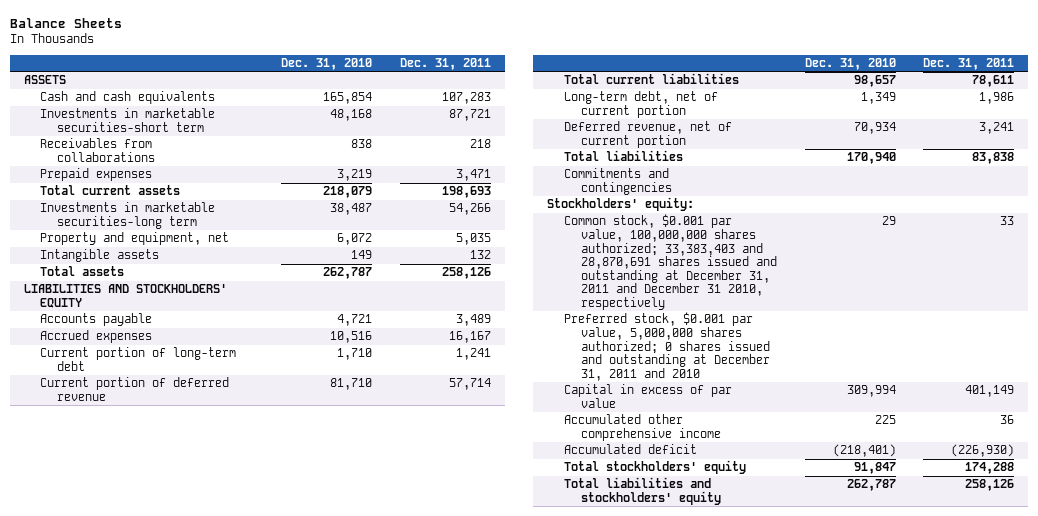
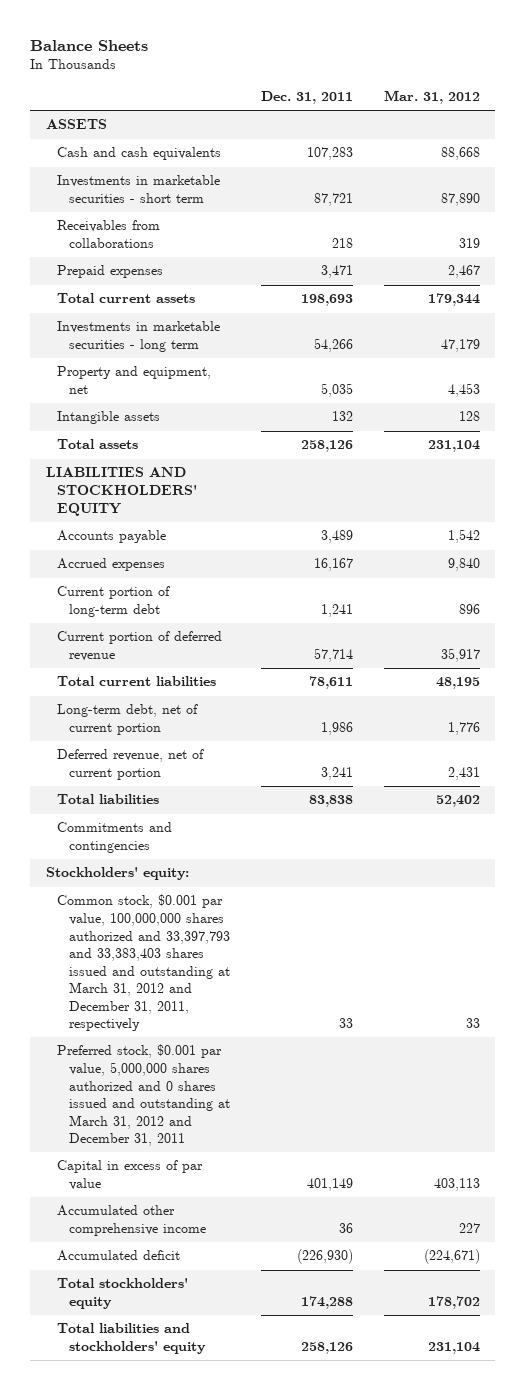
- | Dec. 31, 2010 | Dec. 31, 2011
+ | Dec. 31, 2011 | Mar. 31, 2012
- Investments in marketable securities-short term | 48,168 | 87,721
+ Investments in marketable securities - short term | 87,721 | 87,890
- Investments in marketable securities-long term | 38,487 | 54,266
+ Investments in marketable securities - long term | 54,266 | 47,179
- Common stock, $0.001 par value, 100,000,000 shares authorized; 33,383,403 and 28,870,691 shares issued and outstanding at December 31, 2011 and December 31 2010, respectively | 29 | 33
- Preferred stock, $0.001 par value, 5,000,000 shares authorized; 0 shares issued and outstanding at December 31, 2011 and 2010
+ Common stock, $0.001 par value, 100,000,000 shares authorized and 33,397,793 and 33,383,403 shares issued and outstanding at March 31, 2012 and December 31, 2011, respectively | 33 | 33
+ Preferred stock, $0.001 par value, 5,000,000 shares authorized and 0 shares issued and outstanding at March 31, 2012 and December 31, 2011

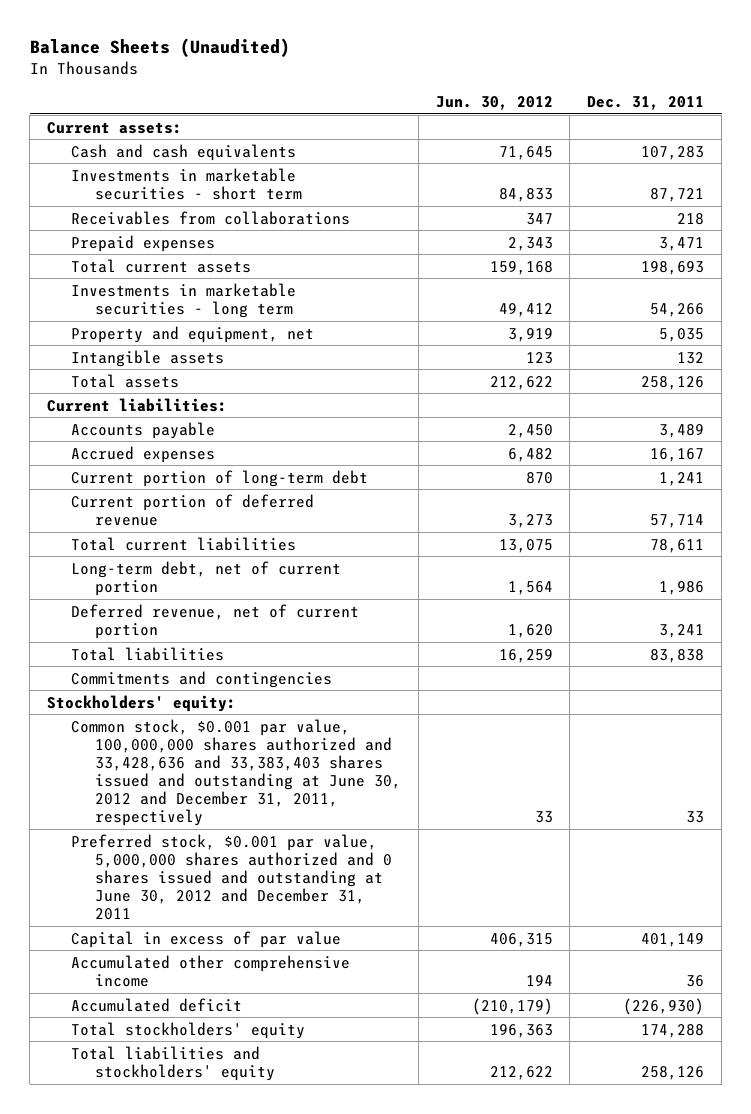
- Balance Sheets
+ Balance Sheets (Unaudited)
- | Dec. 31, 2011 | Mar. 31, 2012
+ | Jun. 30, 2012 | Dec. 31, 2011
- ASSETS
+ Current assets:
- LIABILITIES AND STOCKHOLDERS' EQUITY
+ Current liabilities:
- Common stock, $0.001 par value, 100,000,000 shares authorized and 33,397,793 and 33,383,403 shares issued and outstanding at March 31, 2012 and December 31, 2011, respectively | 33 | 33
- Preferred stock, $0.001 par value, 5,000,000 shares authorized and 0 shares issued and outstanding at March 31, 2012 and December 31, 2011
+ Common stock, $0.001 par value, 100,000,000 shares authorized and 33,428,636 and 33,383,403 shares issued and outstanding at June 30, 2012 and December 31, 2011, respectively | 33 | 33
+ Preferred stock, $0.001 par value, 5,000,000 shares authorized and 0 shares issued and outstanding at June 30, 2012 and December 31, 2011

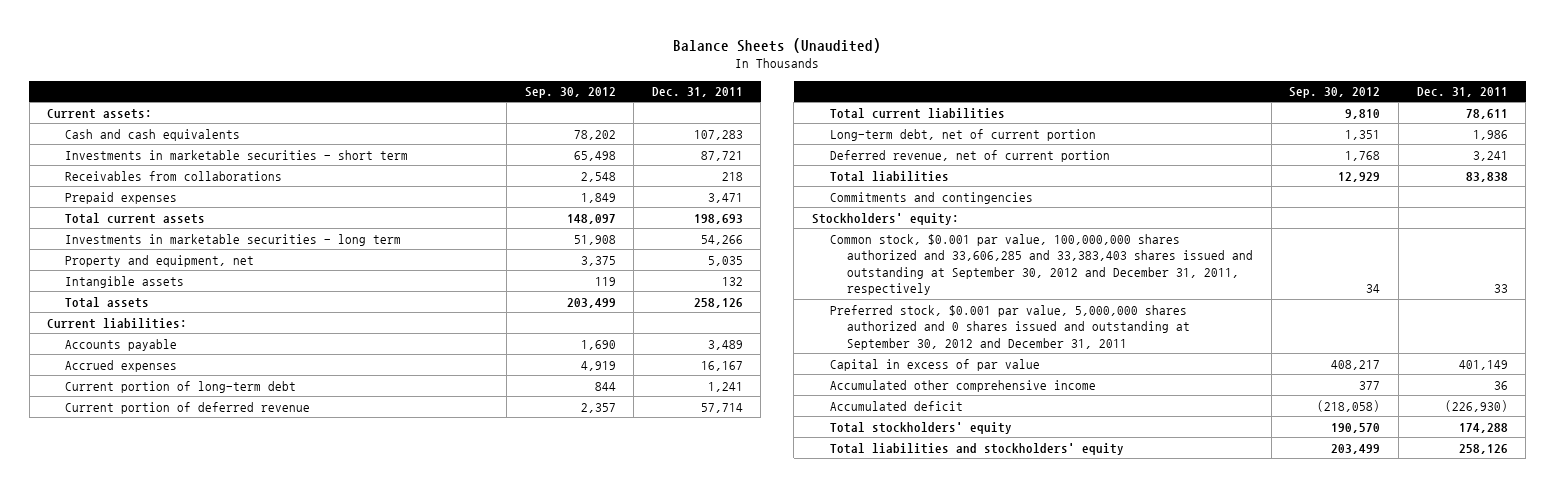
- | Jun. 30, 2012 | Dec. 31, 2011
+ | Sep. 30, 2012 | Dec. 31, 2011
- Common stock, $0.001 par value, 100,000,000 shares authorized and 33,428,636 and 33,383,403 shares issued and outstanding at June 30, 2012 and December 31, 2011, respectively | 33 | 33
- Preferred stock, $0.001 par value, 5,000,000 shares authorized and 0 shares issued and outstanding at June 30, 2012 and December 31, 2011
+ Common stock, $0.001 par value, 100,000,000 shares authorized and 33,606,285 and 33,383,403 shares issued and outstanding at September 30, 2012 and December 31, 2011, respectively | 34 | 33
+ Preferred stock, $0.001 par value, 5,000,000 shares authorized and 0 shares issued and outstanding at September 30, 2012 and December 31, 2011

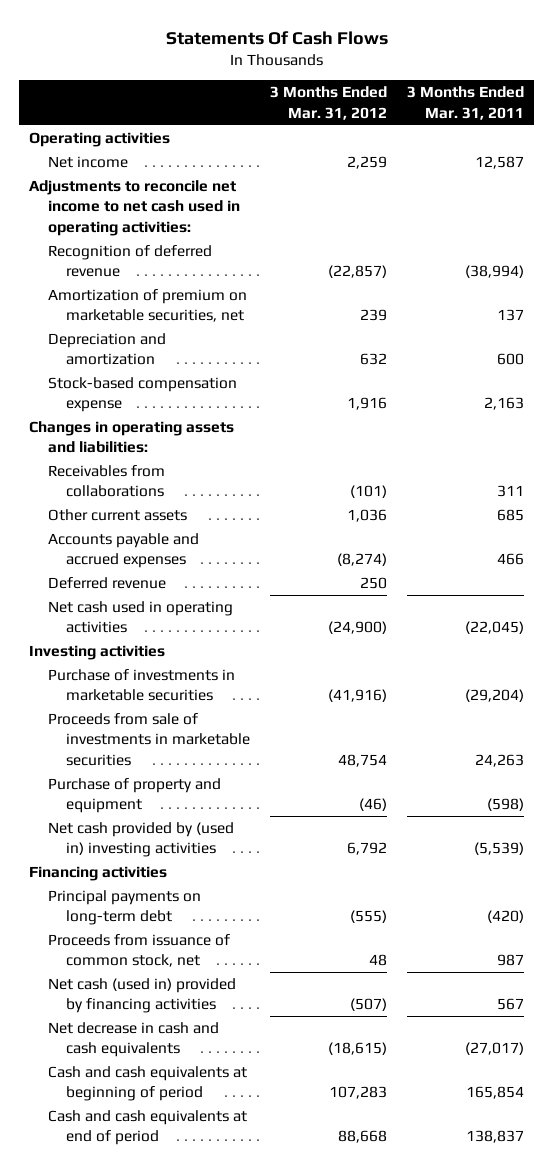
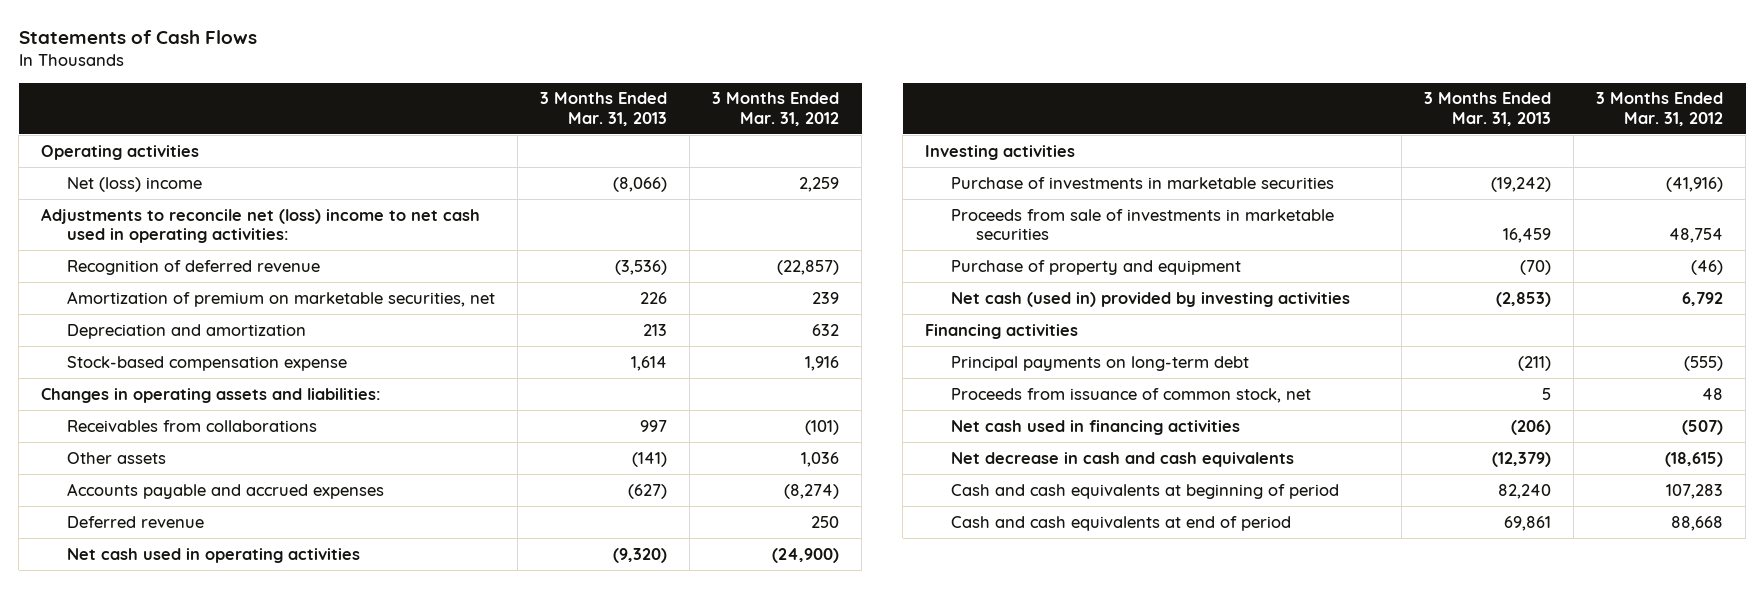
- Statements Of Cash Flows
+ Statements of Cash Flows
- | 3 Months Ended Mar. 31, 2012 | 3 Months Ended Mar. 31, 2011
+ | 3 Months Ended Mar. 31, 2013 | 3 Months Ended Mar. 31, 2012
- Net income | 2,259 | 12,587
- Adjustments to reconcile net income to net cash used in operating activities:
+ Net (loss) income | (8,066) | 2,259
+ Adjustments to reconcile net (loss) income to net cash used in operating activities:
- Other current assets | 1,036 | 685
+ Other assets | (141) | 1,036
- Net cash provided by (used in) investing activities | 6,792 | (5,539)
+ Net cash (used in) provided by investing activities | (2,853) | 6,792
- Net cash (used in) provided by financing activities | (507) | 567
+ Net cash used in financing activities | (206) | (507)

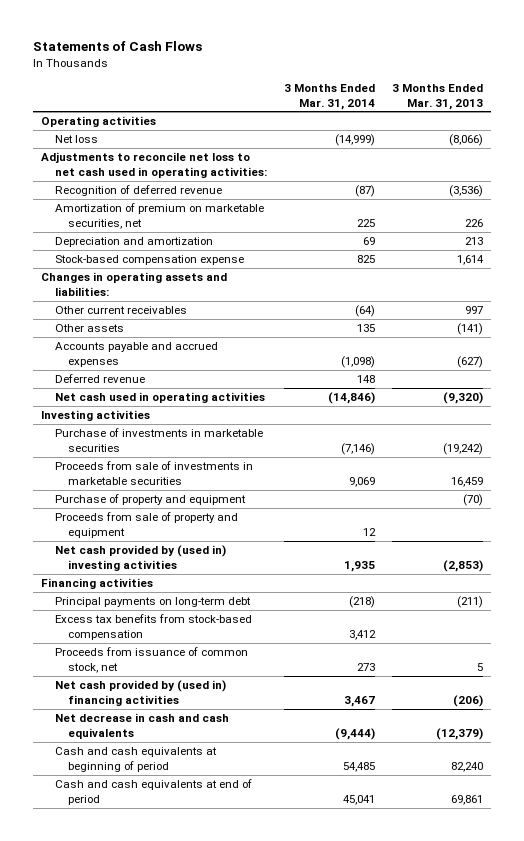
- | 3 Months Ended Mar. 31, 2013 | 3 Months Ended Mar. 31, 2012
+ | 3 Months Ended Mar. 31, 2014 | 3 Months Ended Mar. 31, 2013
- Net (loss) income | (8,066) | 2,259
- Adjustments to reconcile net (loss) income to net cash used in operating activities:
+ Net loss | (14,999) | (8,066)
+ Adjustments to reconcile net loss to net cash used in operating activities:
- Receivables from collaborations | 997 | (101)
+ Other current receivables | (64) | 997
- Net cash (used in) provided by investing activities | (2,853) | 6,792
+ Proceeds from sale of property and equipment | 12 |
+ Net cash provided by (used in) investing activities | 1,935 | (2,853)
+ Excess tax benefits from stock-based compensation | 3,412 |
- Net cash used in financing activities | (206) | (507)
+ Net cash provided by (used in) financing activities | 3,467 | (206)

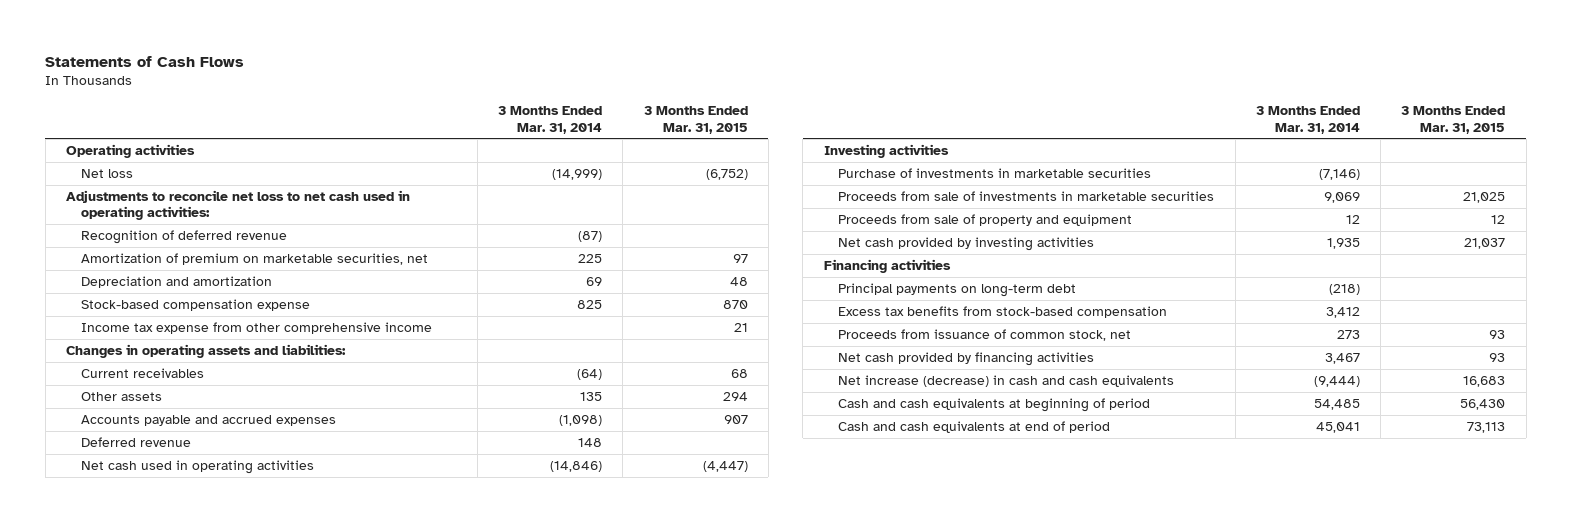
- | 3 Months Ended Mar. 31, 2014 | 3 Months Ended Mar. 31, 2013
+ | 3 Months Ended Mar. 31, 2014 | 3 Months Ended Mar. 31, 2015
+ Income tax expense from other comprehensive income | | 21
- Other current receivables | (64) | 997
+ Current receivables | (64) | 68
- Purchase of property and equipment | | (70)
- Net cash provided by (used in) investing activities | 1,935 | (2,853)
+ Net cash provided by investing activities | 1,935 | 21,037
- Net cash provided by (used in) financing activities | 3,467 | (206)
- Net decrease in cash and cash equivalents | (9,444) | (12,379)
+ Net cash provided by financing activities | 3,467 | 93
+ Net increase (decrease) in cash and cash equivalents | (9,444) | 16,683

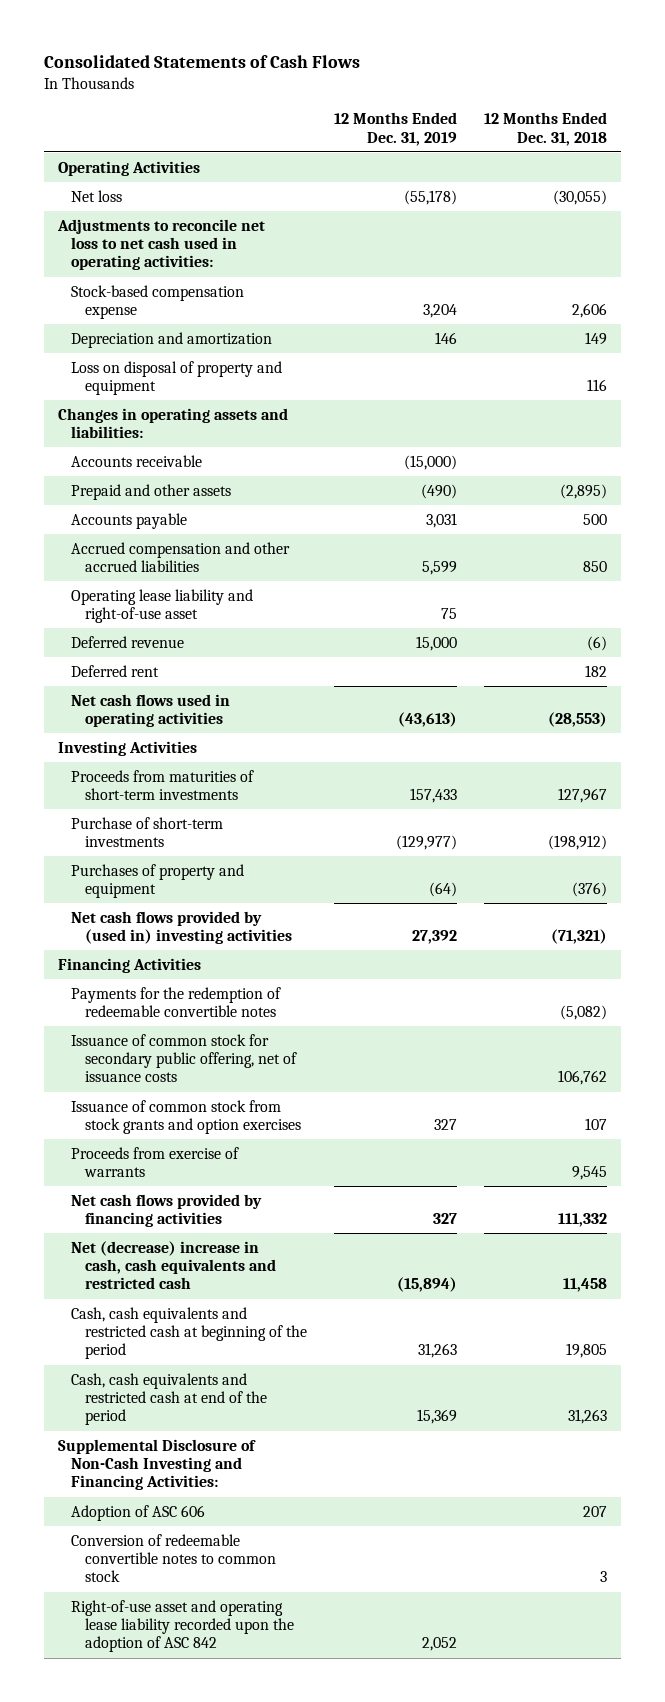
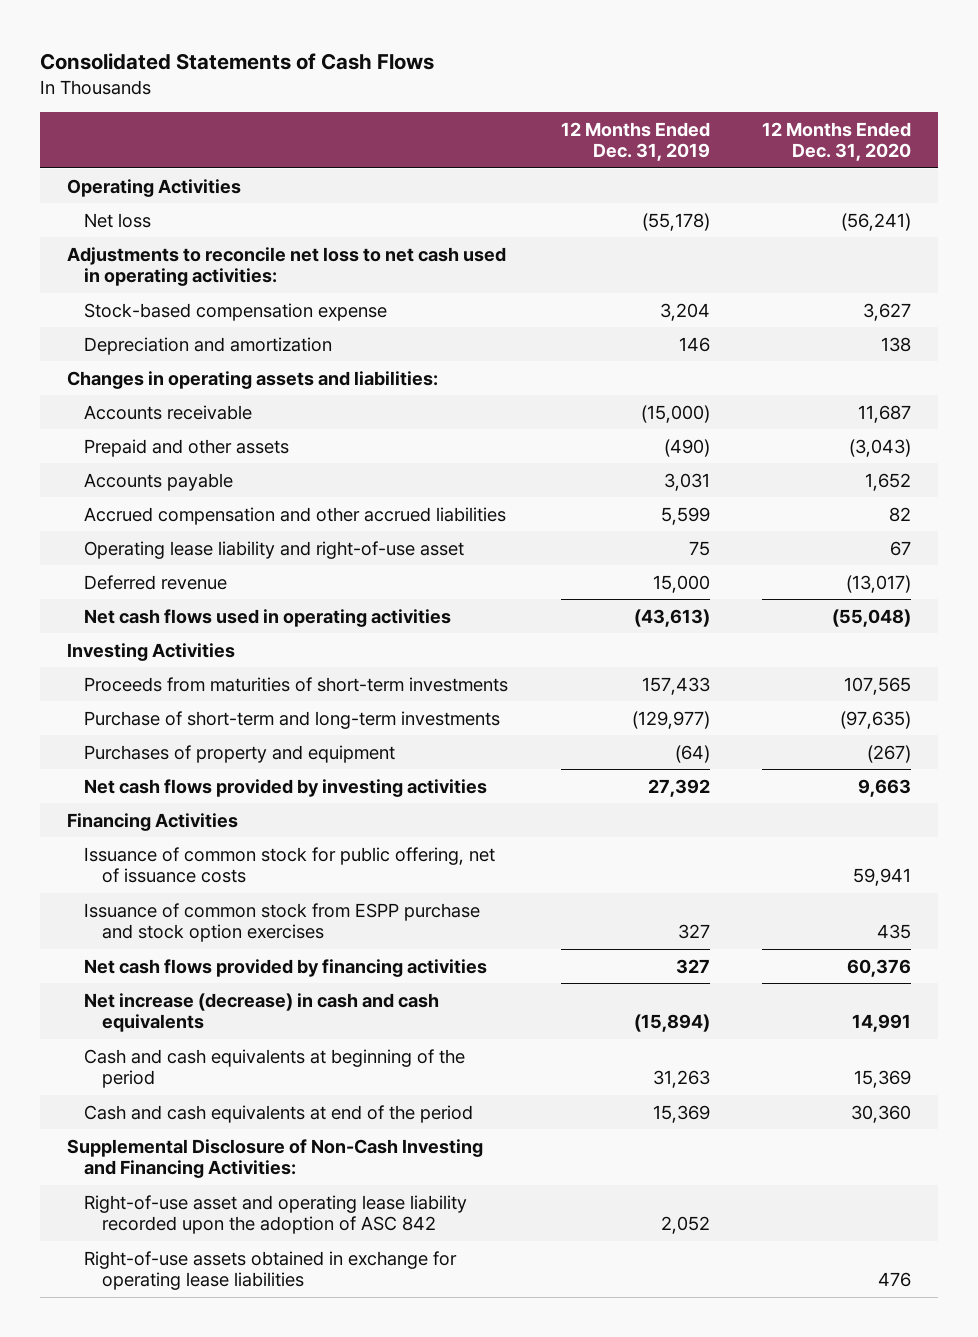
- | 12 Months Ended Dec. 31, 2019 | 12 Months Ended Dec. 31, 2018
+ | 12 Months Ended Dec. 31, 2019 | 12 Months Ended Dec. 31, 2020
- Loss on disposal of property and equipment | | 116
- Deferred rent | | 182
- Purchase of short-term investments | (129,977) | (198,912)
+ Purchase of short-term and long-term investments | (129,977) | (97,635)
- Net cash flows provided by (used in) investing activities | 27,392 | (71,321)
+ Net cash flows provided by investing activities | 27,392 | 9,663
- Payments for the redemption of redeemable convertible notes | | (5,082)
- Issuance of common stock for secondary public offering, net of issuance costs | | 106,762
- Issuance of common stock from stock grants and option exercises | 327 | 107
- Proceeds from exercise of warrants | | 9,545
+ Issuance of common stock for public offering, net of issuance costs | | 59,941
+ Issuance of common stock from ESPP purchase and stock option exercises | 327 | 435
- Net (decrease) increase in cash, cash equivalents and restricted cash | (15,894) | 11,458
- Cash, cash equivalents and restricted cash at beginning of the period | 31,263 | 19,805
- Cash, cash equivalents and restricted cash at end of the period | 15,369 | 31,263
+ Net increase (decrease) in cash and cash equivalents | (15,894) | 14,991
+ Cash and cash equivalents at beginning of the period | 31,263 | 15,369
+ Cash and cash equivalents at end of the period | 15,369 | 30,360
- Adoption of ASC 606 | | 207
- Conversion of redeemable convertible notes to common stock | | 3
+ Right-of-use assets obtained in exchange for operating lease liabilities | | 476

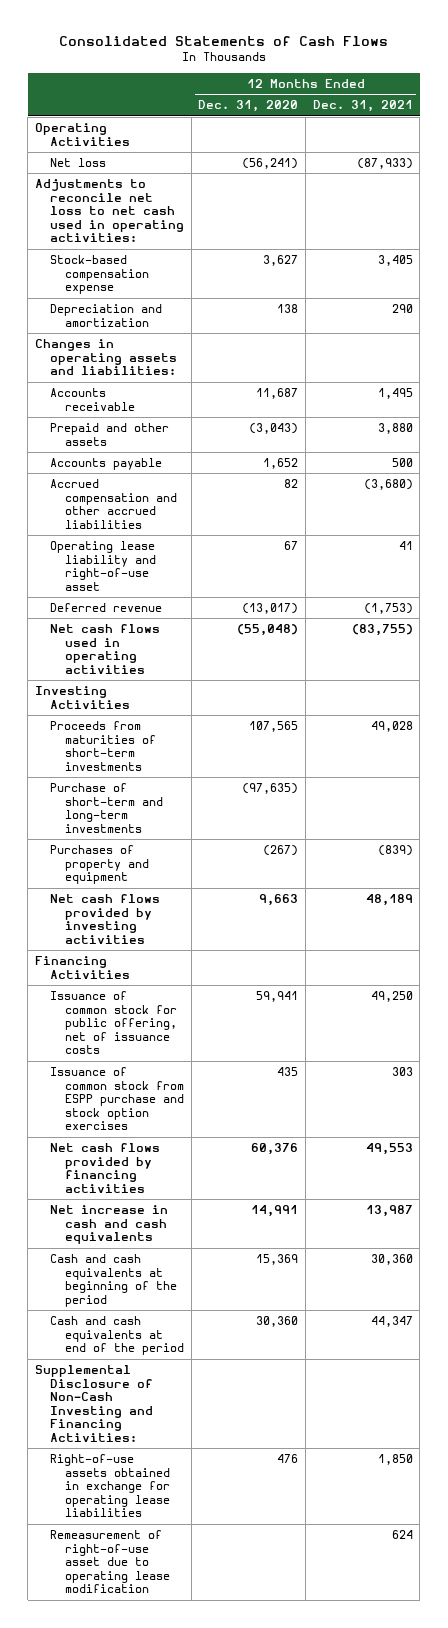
- | 12 Months Ended Dec. 31, 2019 | 12 Months Ended Dec. 31, 2020
+ | 12 Months Ended Dec. 31, 2020 | 12 Months Ended Dec. 31, 2021
- Net increase (decrease) in cash and cash equivalents | (15,894) | 14,991
+ Net increase in cash and cash equivalents | 14,991 | 13,987
- Right-of-use asset and operating lease liability recorded upon the adoption of ASC 842 | 2,052 |
+ Remeasurement of right-of-use asset due to operating lease modification | | 624

